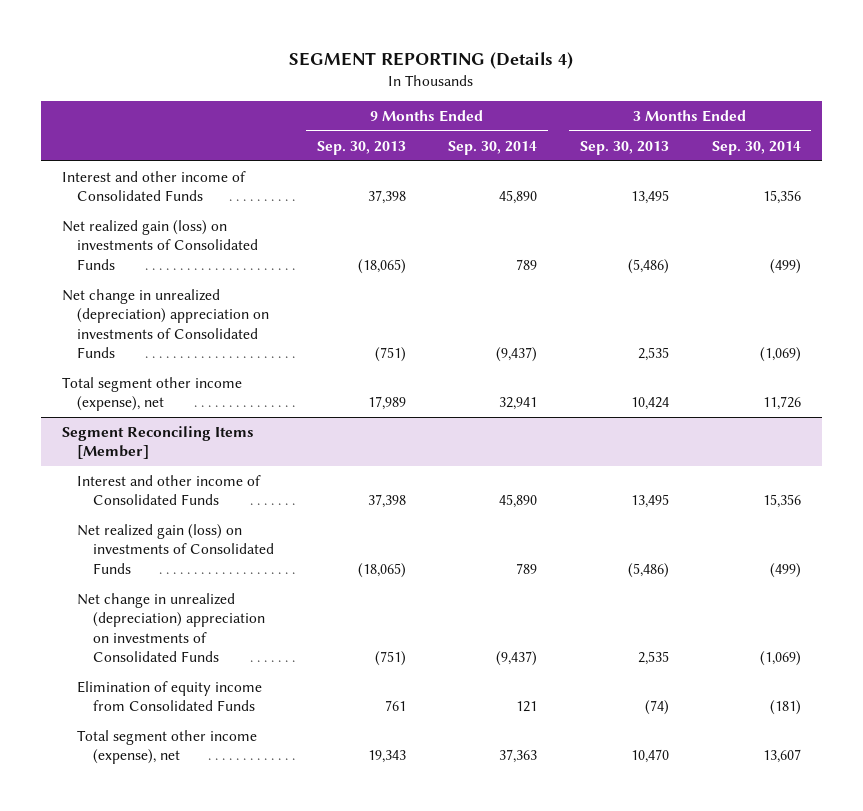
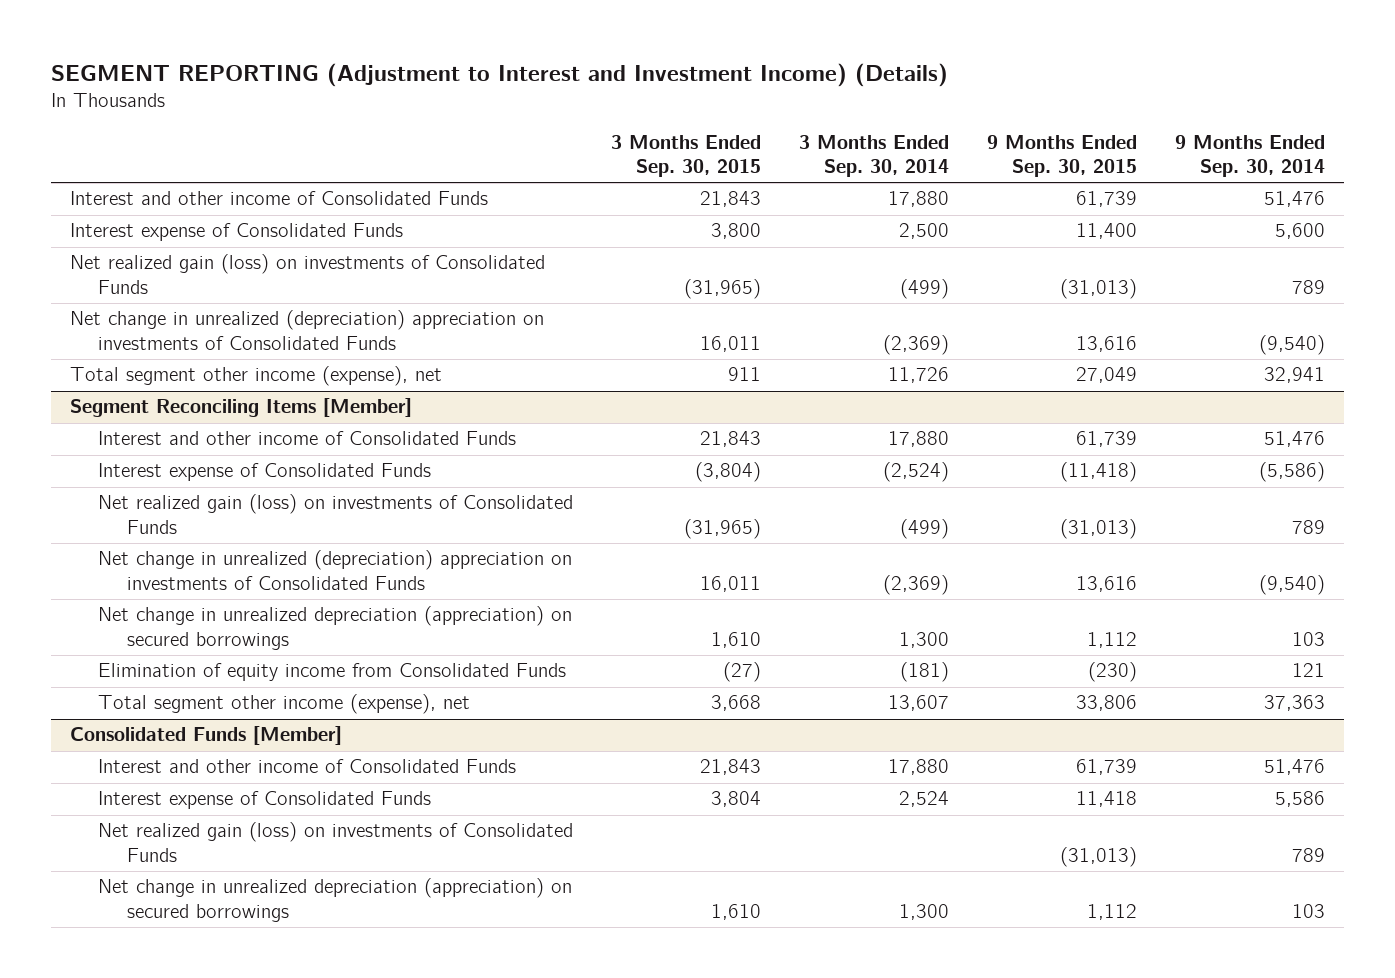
- SEGMENT REPORTING (Details 4)
+ SEGMENT REPORTING (Adjustment to Interest and Investment Income) (Details)
- | 9 Months Ended Sep. 30, 2013 | 9 Months Ended Sep. 30, 2014 | 3 Months Ended Sep. 30, 2013 | 3 Months Ended Sep. 30, 2014
+ | 3 Months Ended Sep. 30, 2015 | 3 Months Ended Sep. 30, 2014 | 9 Months Ended Sep. 30, 2015 | 9 Months Ended Sep. 30, 2014
- Interest and other income of Consolidated Funds | 37,398 | 45,890 | 13,495 | 15,356
+ Interest and other income of Consolidated Funds | 21,843 | 17,880 | 61,739 | 51,476
+ Interest expense of Consolidated Funds | 3,800 | 2,500 | 11,400 | 5,600
- Net change in unrealized (depreciation) appreciation on investments of Consolidated Funds | (751) | (9,437) | 2,535 | (1,069)
+ Net change in unrealized (depreciation) appreciation on investments of Consolidated Funds | 16,011 | (2,369) | 13,616 | (9,540)
@ Segment Reconciling Items [Member]
- Interest and other income of Consolidated Funds | 37,398 | 45,890 | 13,495 | 15,356
+ Interest and other income of Consolidated Funds | 21,843 | 17,880 | 61,739 | 51,476
+ Interest expense of Consolidated Funds | (3,804) | (2,524) | (11,418) | (5,586)
- Net change in unrealized (depreciation) appreciation on investments of Consolidated Funds | (751) | (9,437) | 2,535 | (1,069)
+ Net change in unrealized (depreciation) appreciation on investments of Consolidated Funds | 16,011 | (2,369) | 13,616 | (9,540)
+ Net change in unrealized depreciation (appreciation) on secured borrowings | 1,610 | 1,300 | 1,112 | 103
+ Consolidated Funds [Member]
+ Interest and other income of Consolidated Funds | 21,843 | 17,880 | 61,739 | 51,476
+ Interest expense of Consolidated Funds | 3,804 | 2,524 | 11,418 | 5,586
+ Net realized gain (loss) on investments of Consolidated Funds | | | (31,013) | 789
+ Net change in unrealized depreciation (appreciation) on secured borrowings | 1,610 | 1,300 | 1,112 | 103

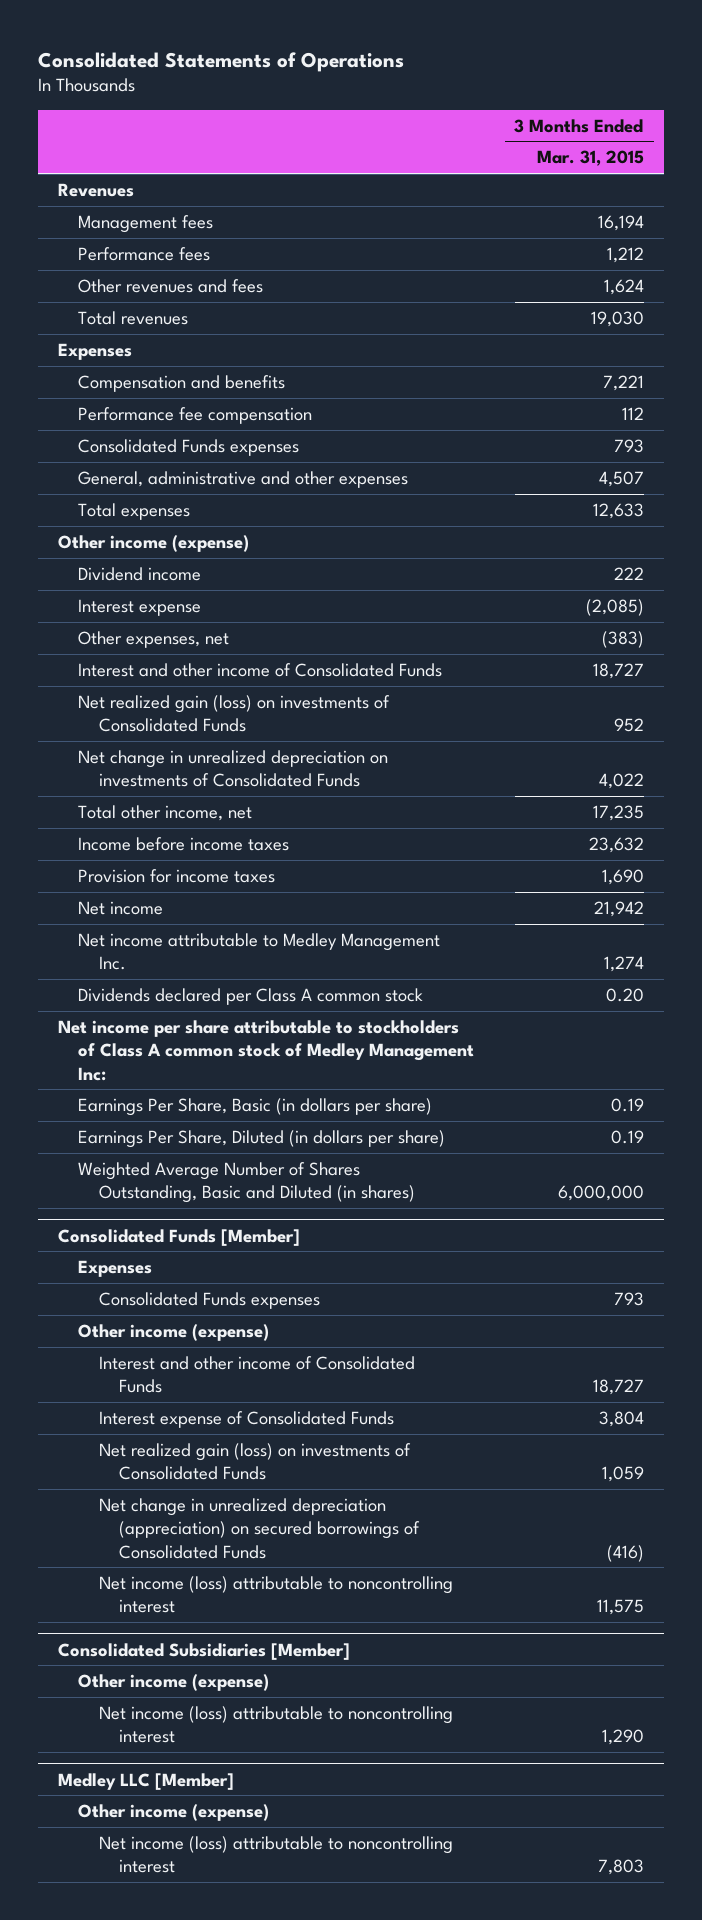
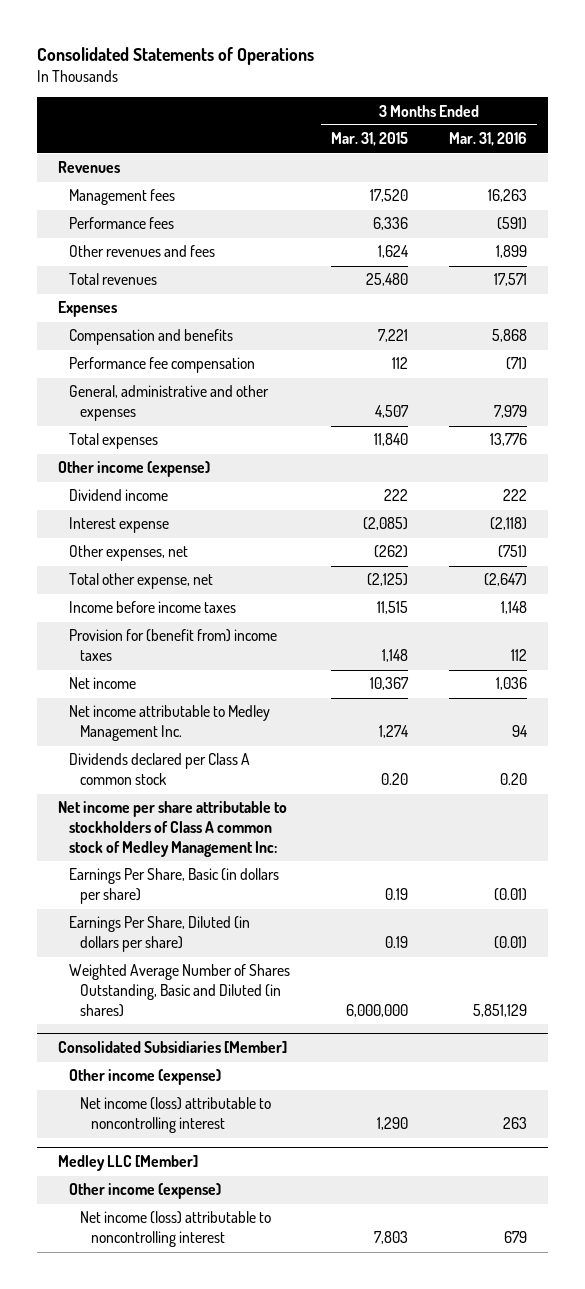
- | 3 Months Ended Mar. 31, 2015
+ | 3 Months Ended Mar. 31, 2015 | 3 Months Ended Mar. 31, 2016
- Management fees | 16,194
- Performance fees | 1,212
+ Management fees | 17,520 | 16,263
+ Performance fees | 6,336 | (591)
- Total revenues | 19,030
+ Total revenues | 25,480 | 17,571
- Consolidated Funds expenses | 793
- Total expenses | 12,633
+ Total expenses | 11,840 | 13,776
- Other expenses, net | (383)
- Interest and other income of Consolidated Funds | 18,727
- Net realized gain (loss) on investments of Consolidated Funds | 952
- Net change in unrealized depreciation on investments of Consolidated Funds | 4,022
- Total other income, net | 17,235
- Income before income taxes | 23,632
- Provision for income taxes | 1,690
- Net income | 21,942
+ Other expenses, net | (262) | (751)
+ Total other expense, net | (2,125) | (2,647)
+ Income before income taxes | 11,515 | 1,148
+ Provision for (benefit from) income taxes | 1,148 | 112
+ Net income | 10,367 | 1,036
- Consolidated Funds [Member]
- Expenses
- Consolidated Funds expenses | 793
- Other income (expense)
- Interest and other income of Consolidated Funds | 18,727
- Interest expense of Consolidated Funds | 3,804
- Net realized gain (loss) on investments of Consolidated Funds | 1,059
- Net change in unrealized depreciation (appreciation) on secured borrowings of Consolidated Funds | (416)
- Net income (loss) attributable to noncontrolling interest | 11,575

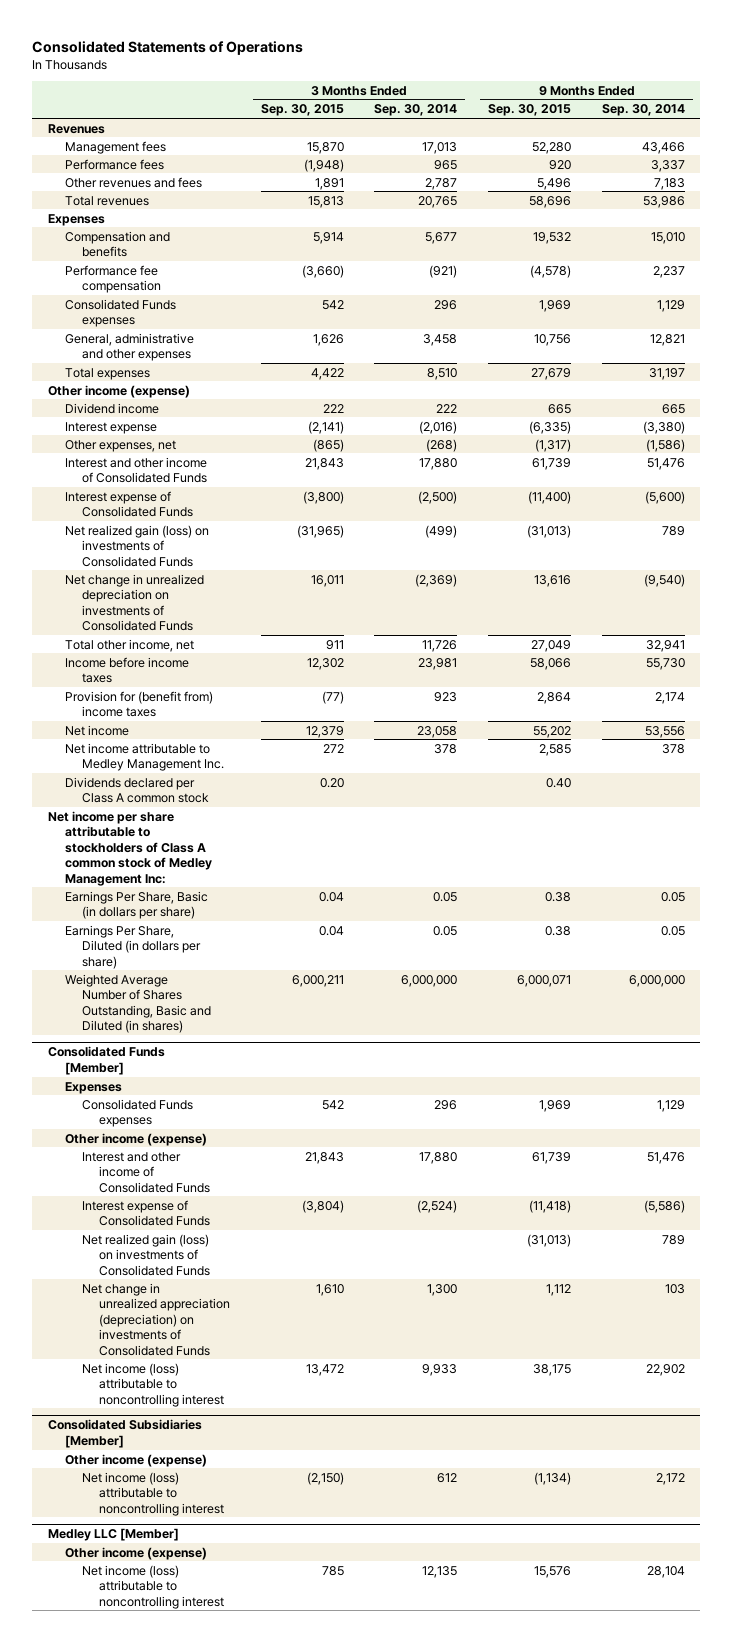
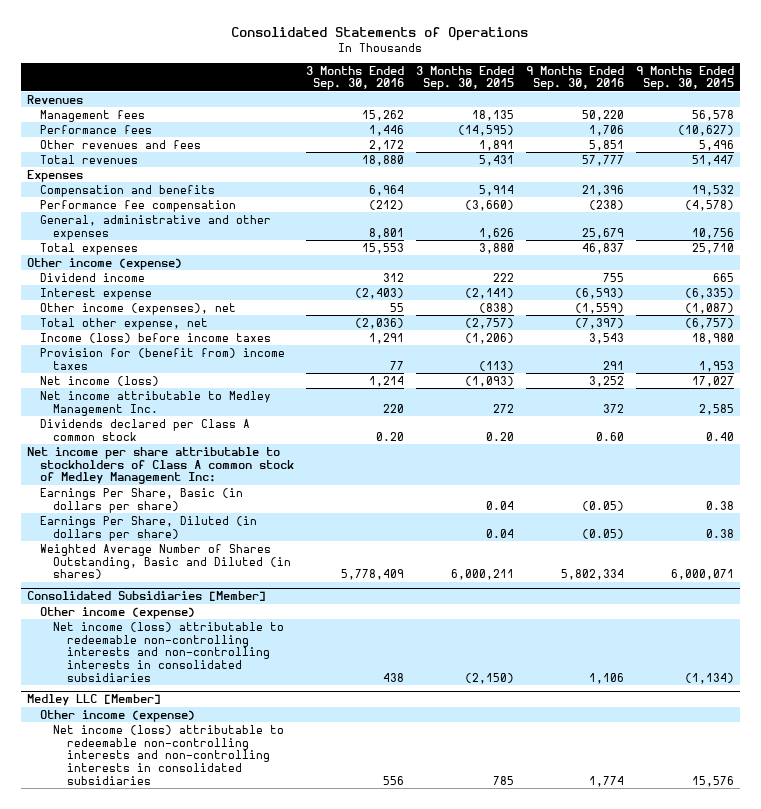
- | 3 Months Ended Sep. 30, 2015 | 3 Months Ended Sep. 30, 2014 | 9 Months Ended Sep. 30, 2015 | 9 Months Ended Sep. 30, 2014
+ | 3 Months Ended Sep. 30, 2016 | 3 Months Ended Sep. 30, 2015 | 9 Months Ended Sep. 30, 2016 | 9 Months Ended Sep. 30, 2015
- Management fees | 15,870 | 17,013 | 52,280 | 43,466
- Performance fees | (1,948) | 965 | 920 | 3,337
+ Management fees | 15,262 | 18,135 | 50,220 | 56,578
+ Performance fees | 1,446 | (14,595) | 1,706 | (10,627)
- Total revenues | 15,813 | 20,765 | 58,696 | 53,986
+ Total revenues | 18,880 | 5,431 | 57,777 | 51,447
- Consolidated Funds expenses | 542 | 296 | 1,969 | 1,129
- Total expenses | 4,422 | 8,510 | 27,679 | 31,197
+ Total expenses | 15,553 | 3,880 | 46,837 | 25,710
- Other expenses, net | (865) | (268) | (1,317) | (1,586)
- Interest and other income of Consolidated Funds | 21,843 | 17,880 | 61,739 | 51,476
- Interest expense of Consolidated Funds | (3,800) | (2,500) | (11,400) | (5,600)
- Net realized gain (loss) on investments of Consolidated Funds | (31,965) | (499) | (31,013) | 789
- Net change in unrealized depreciation on investments of Consolidated Funds | 16,011 | (2,369) | 13,616 | (9,540)
- Total other income, net | 911 | 11,726 | 27,049 | 32,941
- Income before income taxes | 12,302 | 23,981 | 58,066 | 55,730
- Provision for (benefit from) income taxes | (77) | 923 | 2,864 | 2,174
- Net income | 12,379 | 23,058 | 55,202 | 53,556
+ Other income (expenses), net | 55 | (838) | (1,559) | (1,087)
+ Total other expense, net | (2,036) | (2,757) | (7,397) | (6,757)
+ Income (loss) before income taxes | 1,291 | (1,206) | 3,543 | 18,980
+ Provision for (benefit from) income taxes | 77 | (113) | 291 | 1,953
+ Net income (loss) | 1,214 | (1,093) | 3,252 | 17,027
- Consolidated Funds [Member]
- Expenses
- Consolidated Funds expenses | 542 | 296 | 1,969 | 1,129
- Other income (expense)
- Interest and other income of Consolidated Funds | 21,843 | 17,880 | 61,739 | 51,476
- Interest expense of Consolidated Funds | (3,804) | (2,524) | (11,418) | (5,586)
- Net realized gain (loss) on investments of Consolidated Funds | | | (31,013) | 789
- Net change in unrealized appreciation (depreciation) on investments of Consolidated Funds | 1,610 | 1,300 | 1,112 | 103
- Net income (loss) attributable to noncontrolling interest | 13,472 | 9,933 | 38,175 | 22,902
@ Consolidated Subsidiaries [Member]
- Net income (loss) attributable to noncontrolling interest | (2,150) | 612 | (1,134) | 2,172
+ Net income (loss) attributable to redeemable non-controlling interests and non-controlling interests in consolidated subsidiaries | 438 | (2,150) | 1,106 | (1,134)
@ Medley LLC [Member]
- Net income (loss) attributable to noncontrolling interest | 785 | 12,135 | 15,576 | 28,104
+ Net income (loss) attributable to redeemable non-controlling interests and non-controlling interests in consolidated subsidiaries | 556 | 785 | 1,774 | 15,576

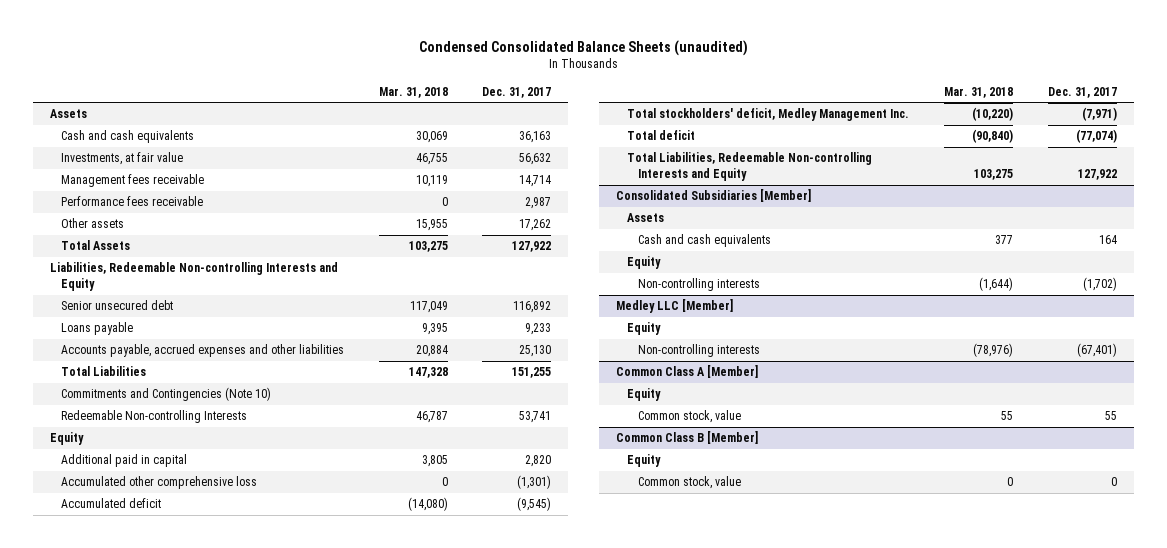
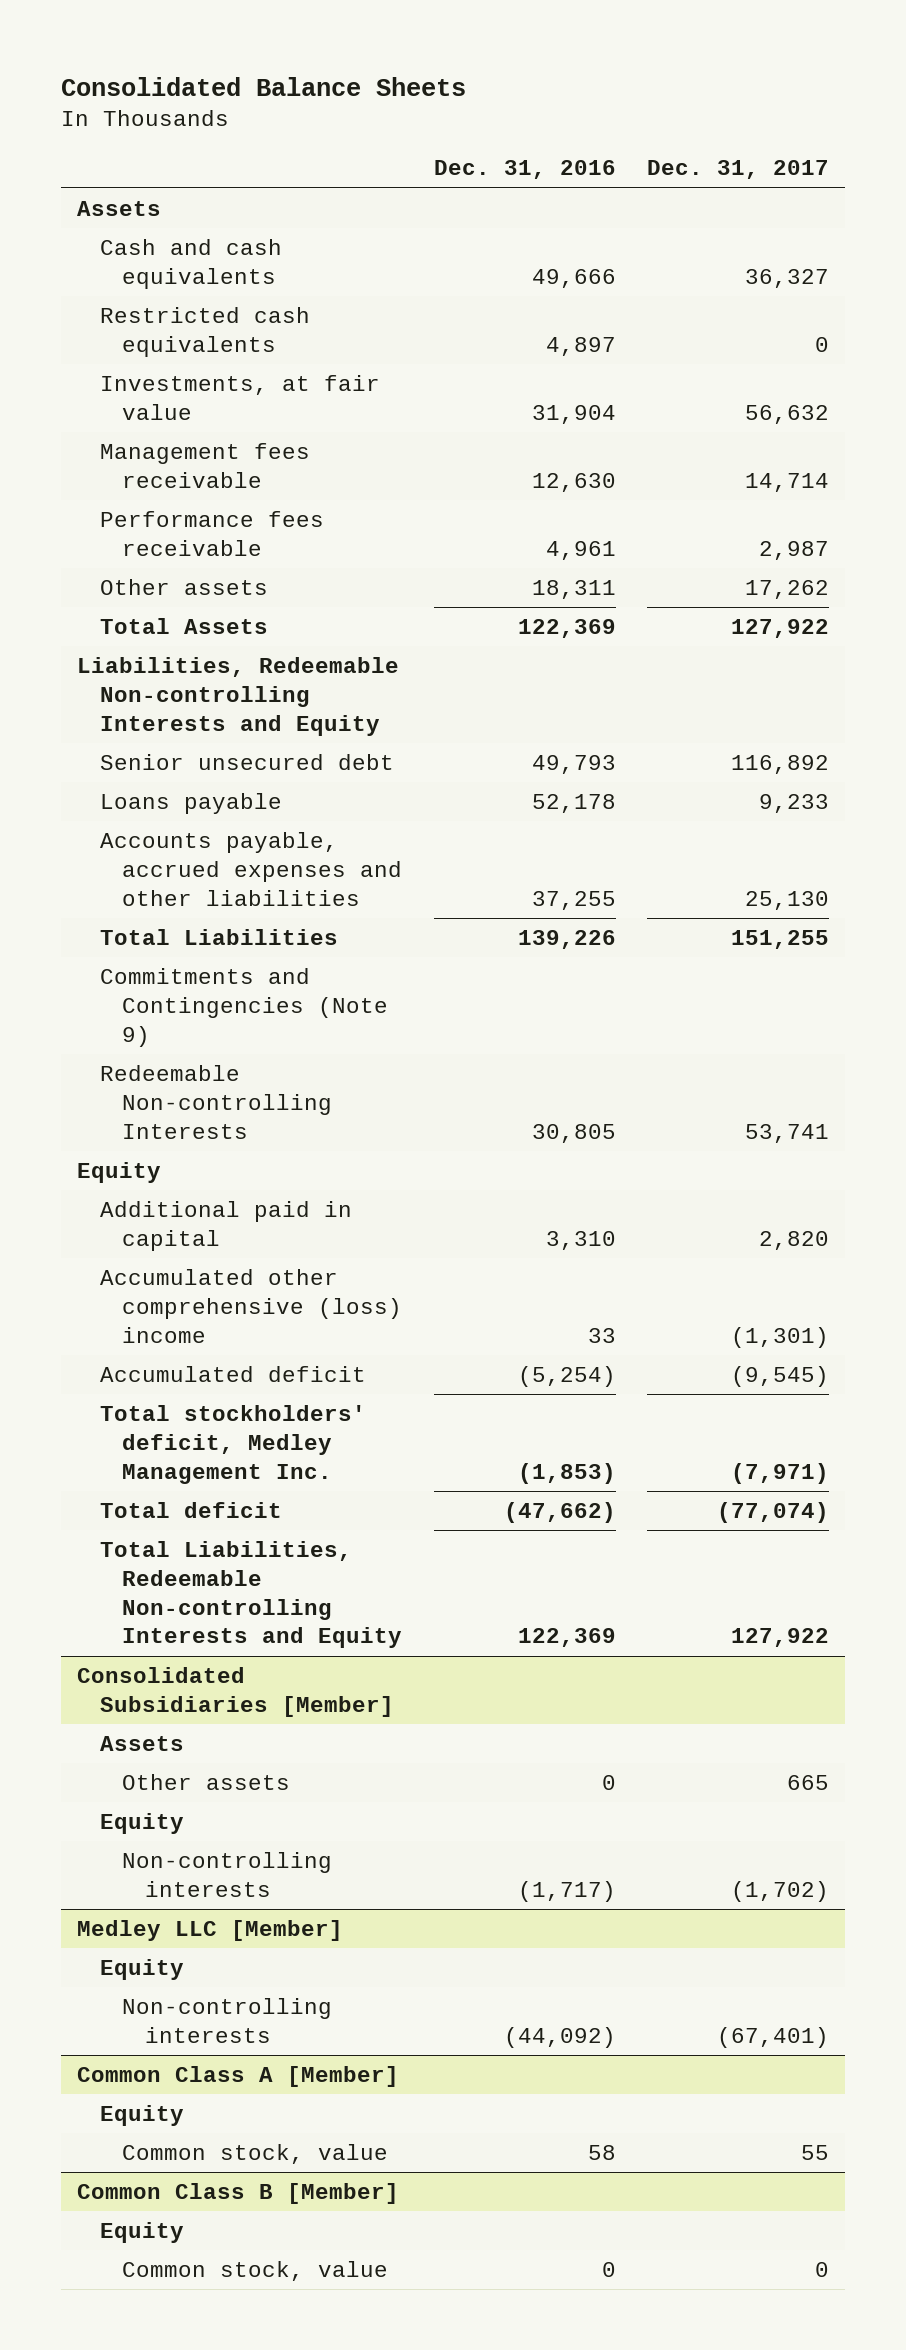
- Condensed Consolidated Balance Sheets (unaudited)
+ Consolidated Balance Sheets
- | Mar. 31, 2018 | Dec. 31, 2017
+ | Dec. 31, 2016 | Dec. 31, 2017
- Cash and cash equivalents | 30,069 | 36,163
+ Cash and cash equivalents | 49,666 | 36,327
+ Restricted cash equivalents | 4,897 | 0
- Commitments and Contingencies (Note 10)
+ Commitments and Contingencies (Note 9)
- Accumulated other comprehensive loss | 0 | (1,301)
+ Accumulated other comprehensive (loss) income | 33 | (1,301)
@ Consolidated Subsidiaries [Member]
- Cash and cash equivalents | 377 | 164
+ Other assets | 0 | 665

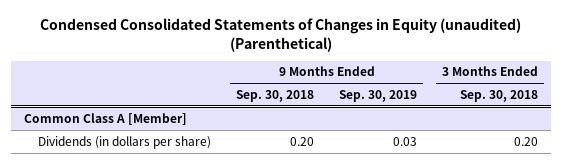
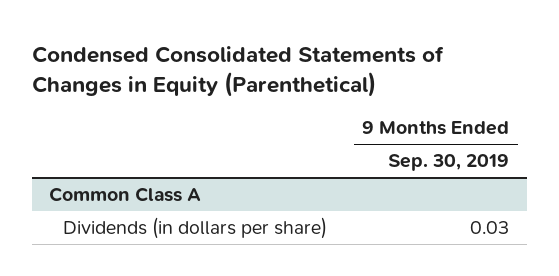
- Condensed Consolidated Statements of Changes in Equity (unaudited) (Parenthetical)
+ Condensed Consolidated Statements of Changes in Equity (Parenthetical)
- | 9 Months Ended Sep. 30, 2018 | 9 Months Ended Sep. 30, 2019 | 3 Months Ended Sep. 30, 2018
+ | 9 Months Ended Sep. 30, 2019
- Common Class A [Member]
+ Common Class A

